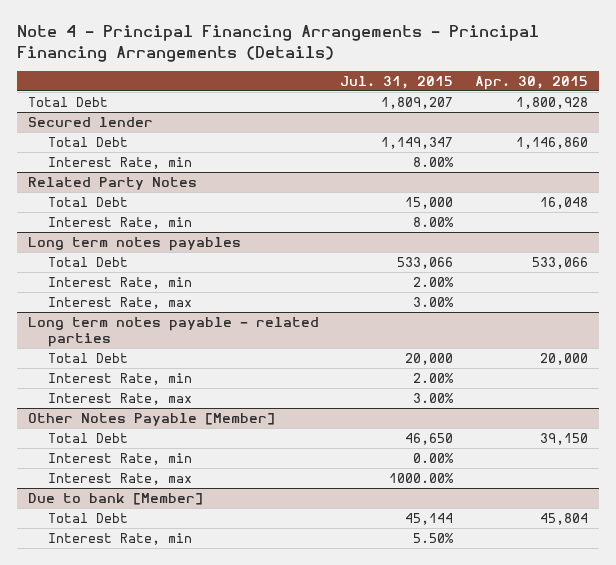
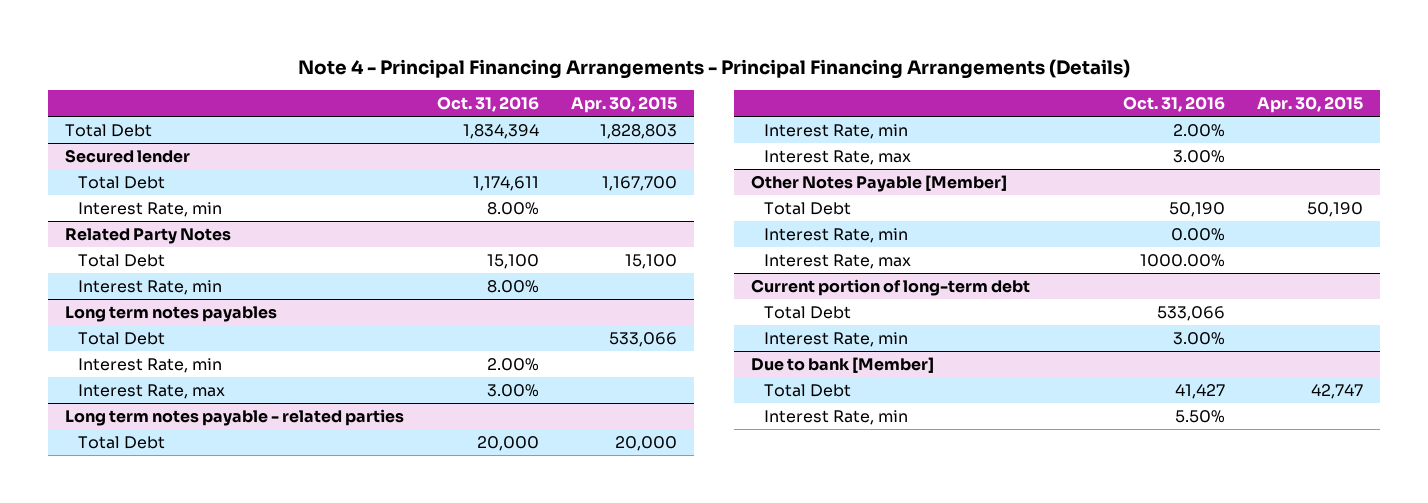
- | Jul. 31, 2015 | Apr. 30, 2015
+ | Oct. 31, 2016 | Apr. 30, 2015
- Total Debt | 1,809,207 | 1,800,928
+ Total Debt | 1,834,394 | 1,828,803
@ Secured lender
- Total Debt | 1,149,347 | 1,146,860
+ Total Debt | 1,174,611 | 1,167,700
@ Related Party Notes
- Total Debt | 15,000 | 16,048
+ Total Debt | 15,100 | 15,100
@ Other Notes Payable [Member]
- Total Debt | 46,650 | 39,150
+ Total Debt | 50,190 | 50,190
+ Current portion of long-term debt
+ Total Debt | 533,066 |
+ Interest Rate, min | 3.00% |
@ Due to bank [Member]
- Total Debt | 45,144 | 45,804
+ Total Debt | 41,427 | 42,747

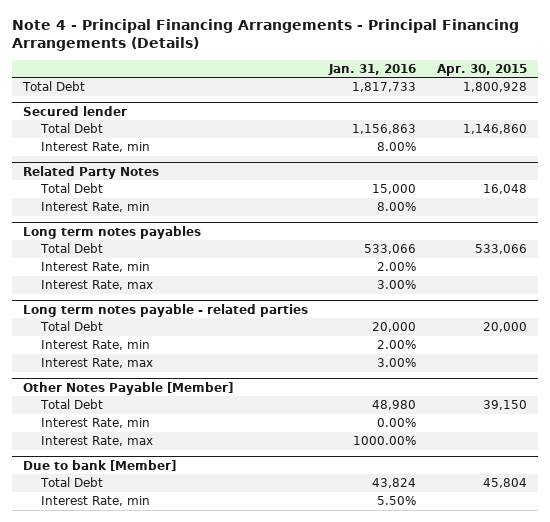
- | Oct. 31, 2016 | Apr. 30, 2015
+ | Jan. 31, 2016 | Apr. 30, 2015
- Total Debt | 1,834,394 | 1,828,803
+ Total Debt | 1,817,733 | 1,800,928
@ Secured lender
- Total Debt | 1,174,611 | 1,167,700
+ Total Debt | 1,156,863 | 1,146,860
@ Related Party Notes
- Total Debt | 15,100 | 15,100
+ Total Debt | 15,000 | 16,048
@ Other Notes Payable [Member]
- Total Debt | 50,190 | 50,190
+ Total Debt | 48,980 | 39,150
- Current portion of long-term debt
- Total Debt | 533,066 |
- Interest Rate, min | 3.00% |
@ Due to bank [Member]
- Total Debt | 41,427 | 42,747
+ Total Debt | 43,824 | 45,804

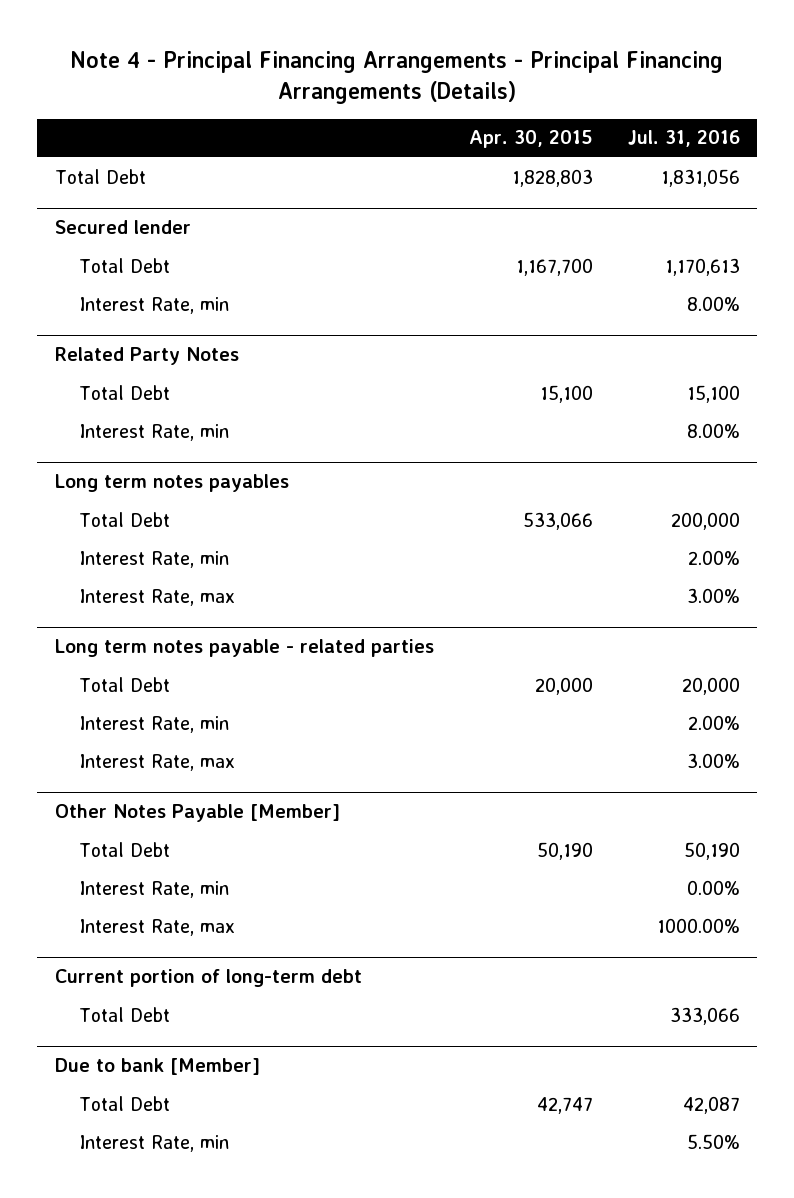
- | Jan. 31, 2016 | Apr. 30, 2015
+ | Apr. 30, 2015 | Jul. 31, 2016
- Total Debt | 1,817,733 | 1,800,928
+ Total Debt | 1,828,803 | 1,831,056
@ Secured lender
- Total Debt | 1,156,863 | 1,146,860
+ Total Debt | 1,167,700 | 1,170,613
@ Related Party Notes
- Total Debt | 15,000 | 16,048
+ Total Debt | 15,100 | 15,100
@ Other Notes Payable [Member]
- Total Debt | 48,980 | 39,150
+ Total Debt | 50,190 | 50,190
+ Current portion of long-term debt
+ Total Debt | | 333,066
@ Due to bank [Member]
- Total Debt | 43,824 | 45,804
+ Total Debt | 42,747 | 42,087

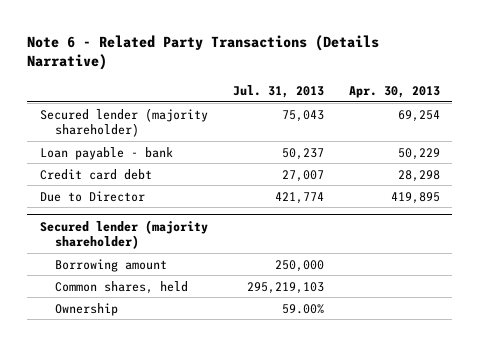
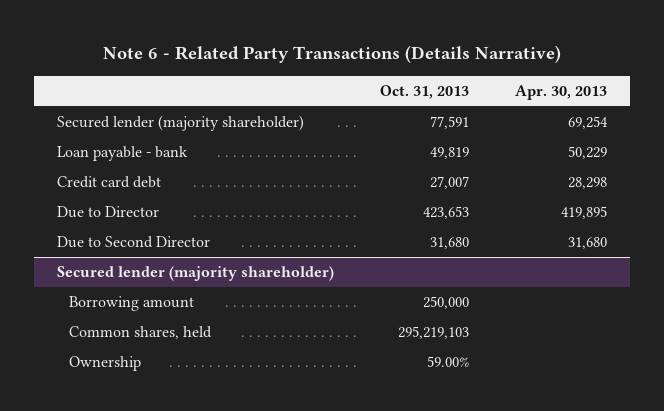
- | Jul. 31, 2013 | Apr. 30, 2013
+ | Oct. 31, 2013 | Apr. 30, 2013
+ Due to Second Director | 31,680 | 31,680

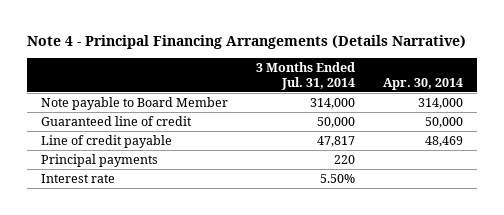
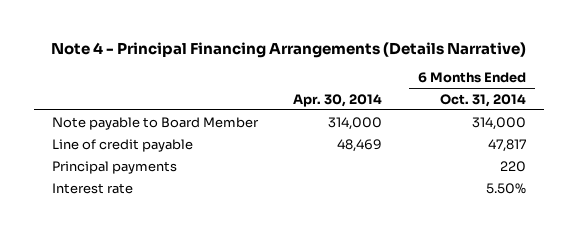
- | 3 Months Ended Jul. 31, 2014 | Apr. 30, 2014
+ | Apr. 30, 2014 | 6 Months Ended Oct. 31, 2014
- Guaranteed line of credit | 50,000 | 50,000

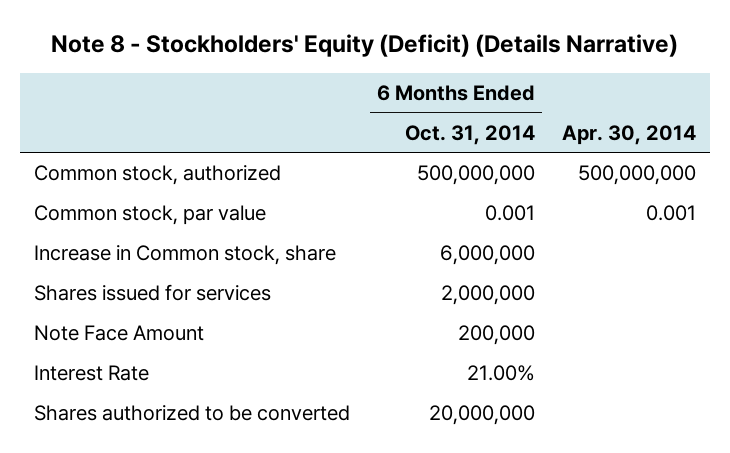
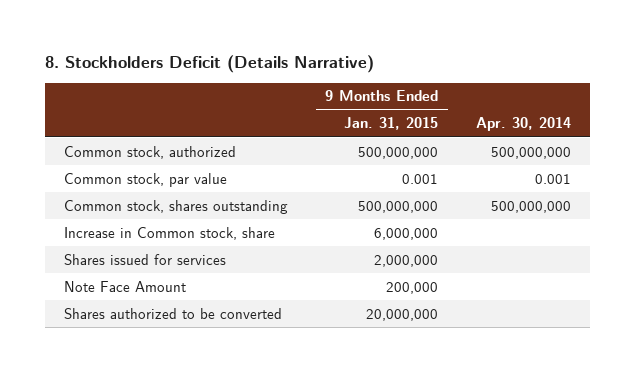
- Note 8 - Stockholders' Equity (Deficit) (Details Narrative)
+ 8. Stockholders Deficit (Details Narrative)
- | 6 Months Ended Oct. 31, 2014 | Apr. 30, 2014
+ | 9 Months Ended Jan. 31, 2015 | Apr. 30, 2014
+ Common stock, shares outstanding | 500,000,000 | 500,000,000
- Interest Rate | 21.00% |

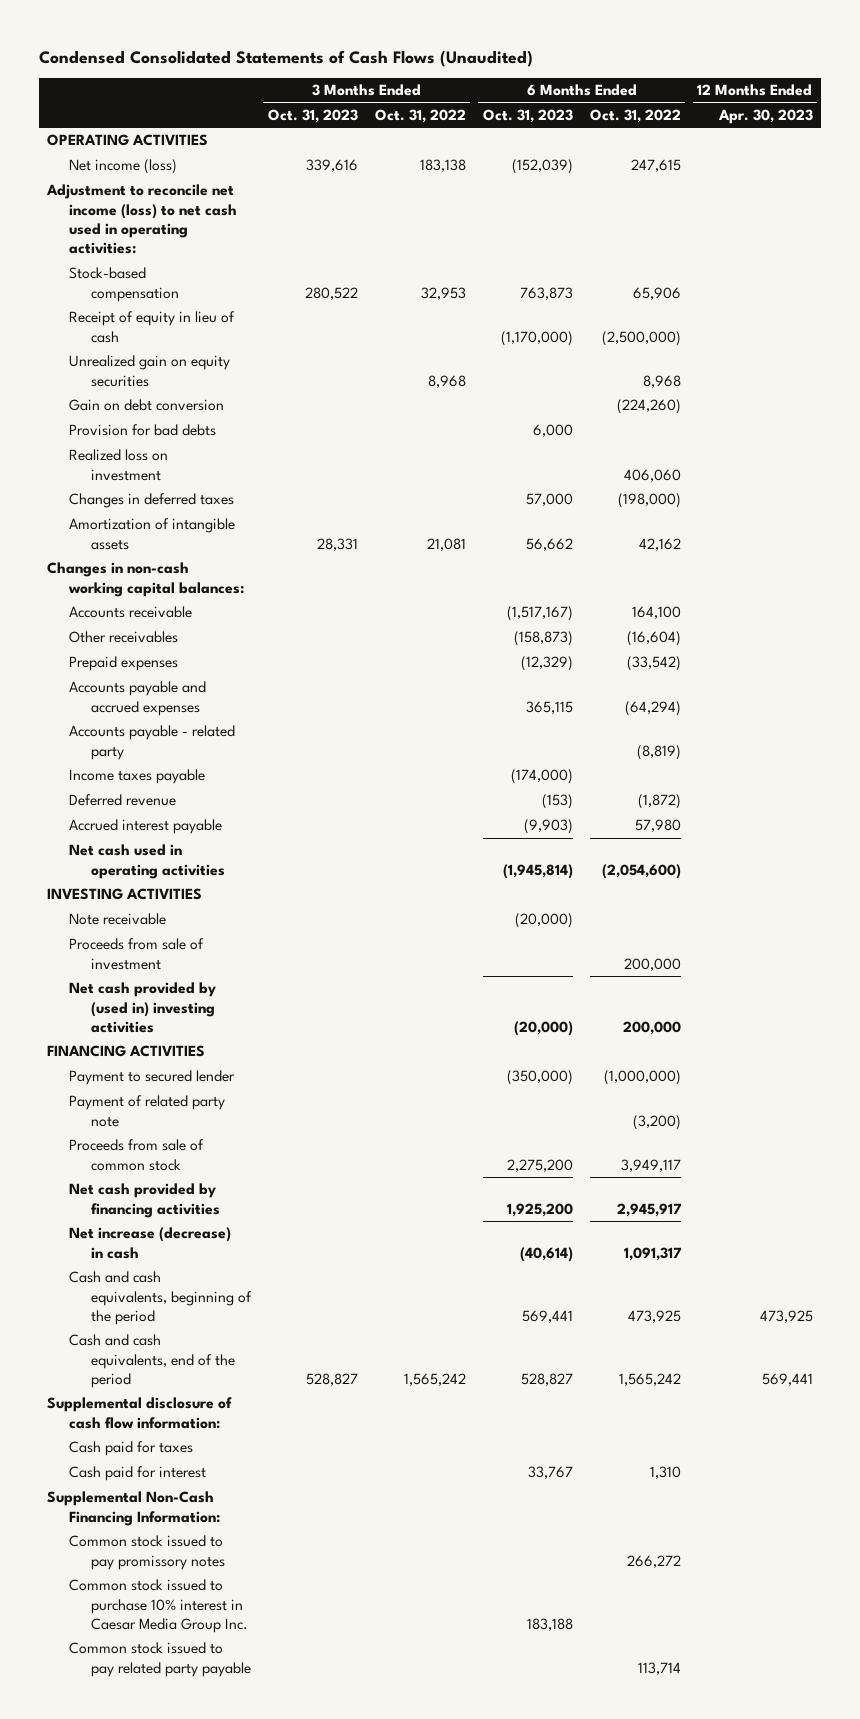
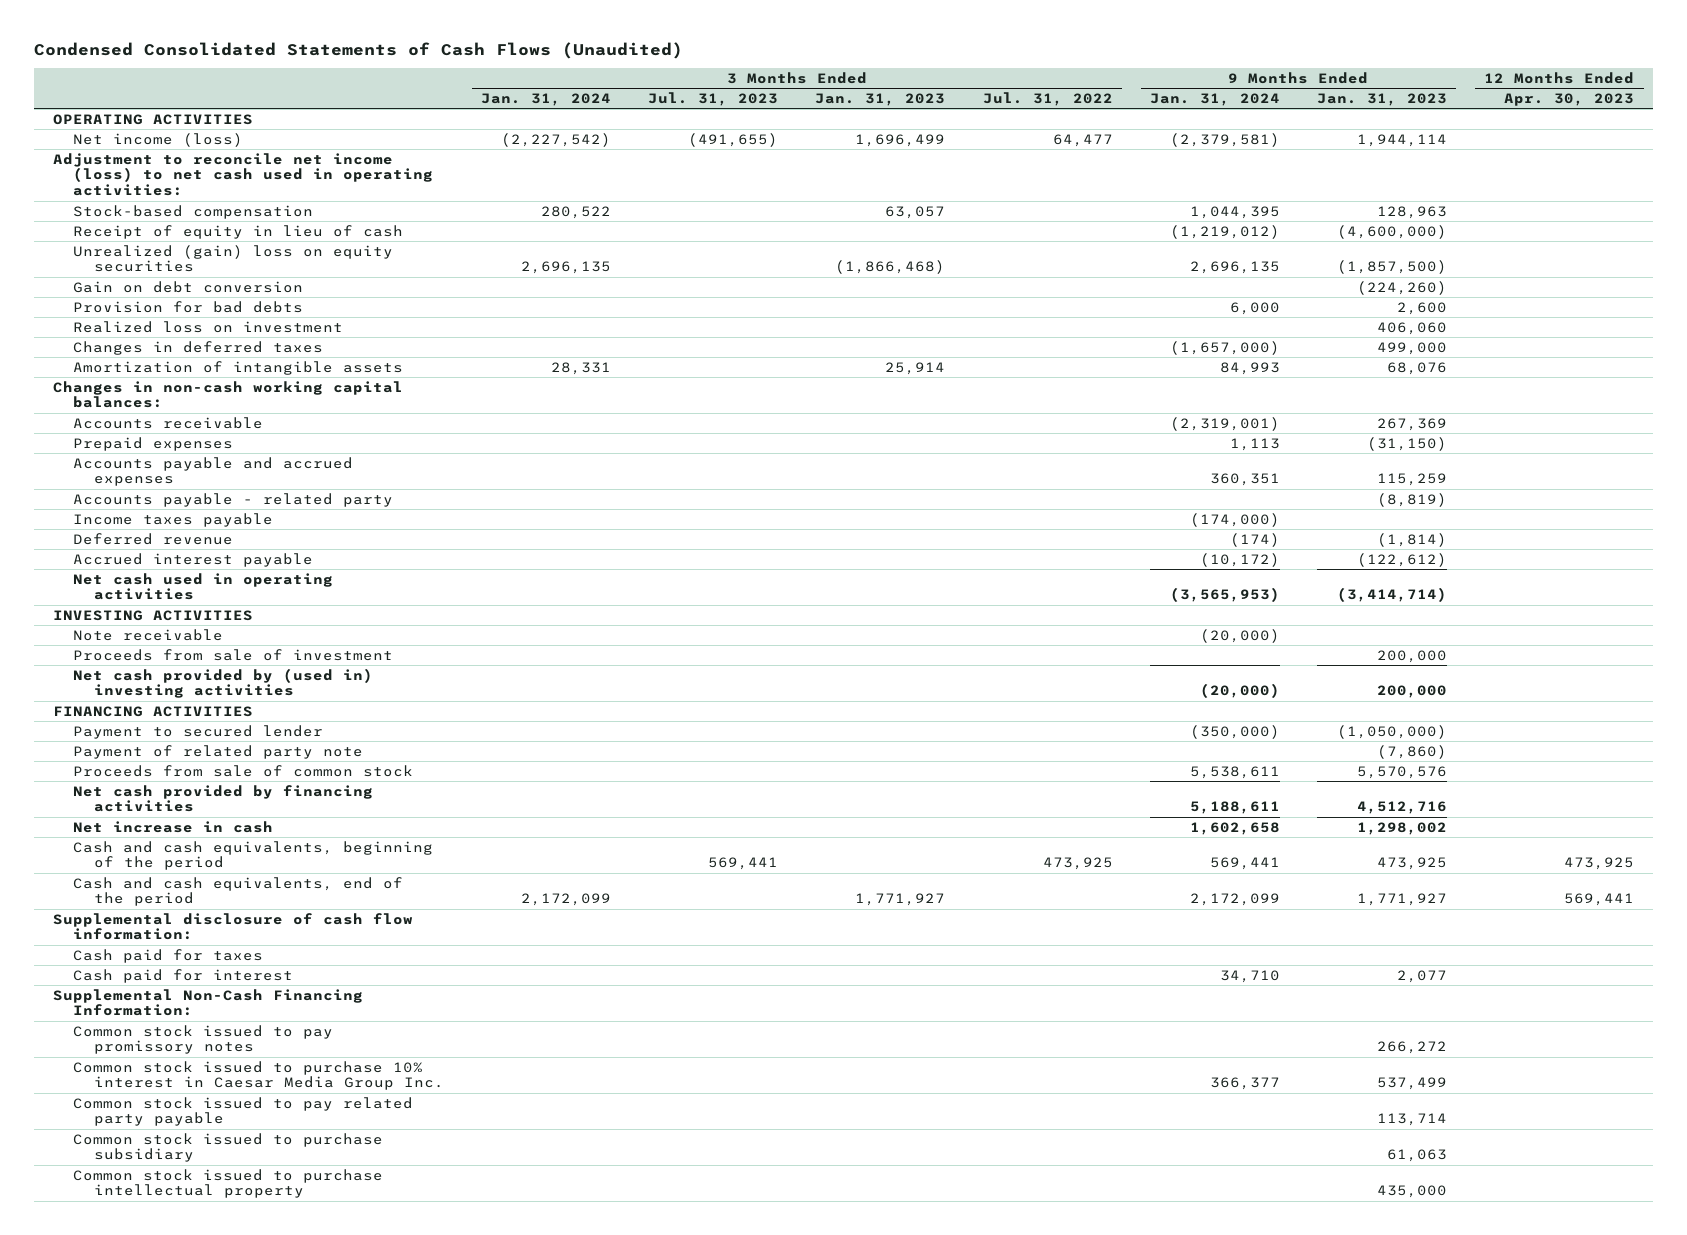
- | 3 Months Ended Oct. 31, 2023 | 3 Months Ended Oct. 31, 2022 | 6 Months Ended Oct. 31, 2023 | 6 Months Ended Oct. 31, 2022 | 12 Months Ended Apr. 30, 2023
+ | 3 Months Ended Jan. 31, 2024 | 3 Months Ended Jul. 31, 2023 | 3 Months Ended Jan. 31, 2023 | 3 Months Ended Jul. 31, 2022 | 9 Months Ended Jan. 31, 2024 | 9 Months Ended Jan. 31, 2023 | 12 Months Ended Apr. 30, 2023
- Unrealized gain on equity securities | | 8,968 | | 8,968 |
+ Unrealized (gain) loss on equity securities | 2,696,135 | | (1,866,468) | | 2,696,135 | (1,857,500) |
- Other receivables | | | (158,873) | (16,604) |
- Net increase (decrease) in cash | | | (40,614) | 1,091,317 |
+ Net increase in cash | | | | | 1,602,658 | 1,298,002 |
+ Common stock issued to purchase subsidiary | | | | | | 61,063 |
+ Common stock issued to purchase intellectual property | | | | | | 435,000 |

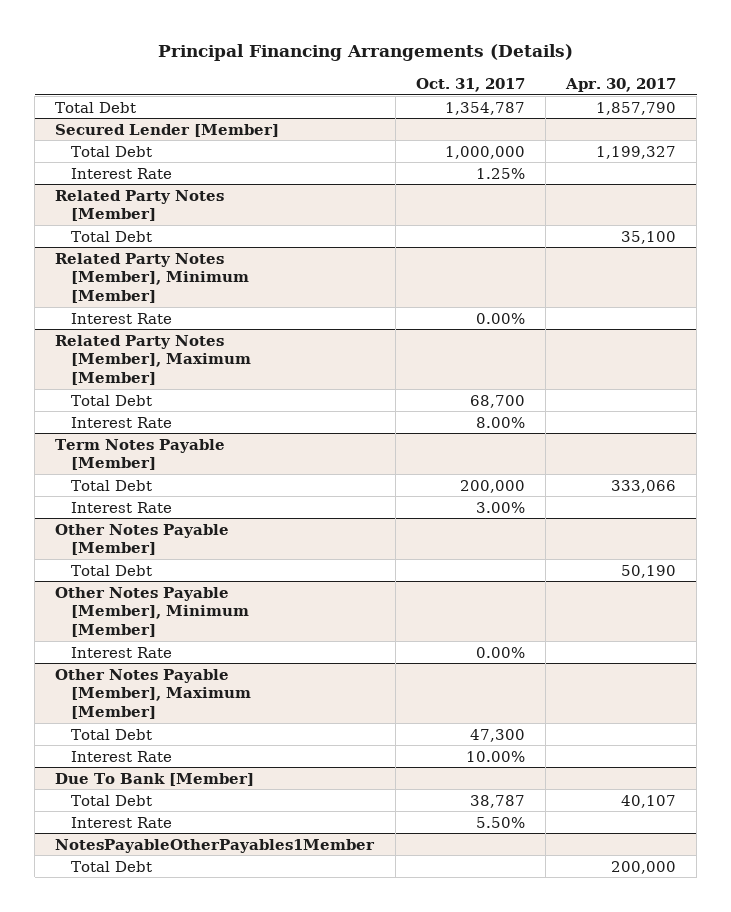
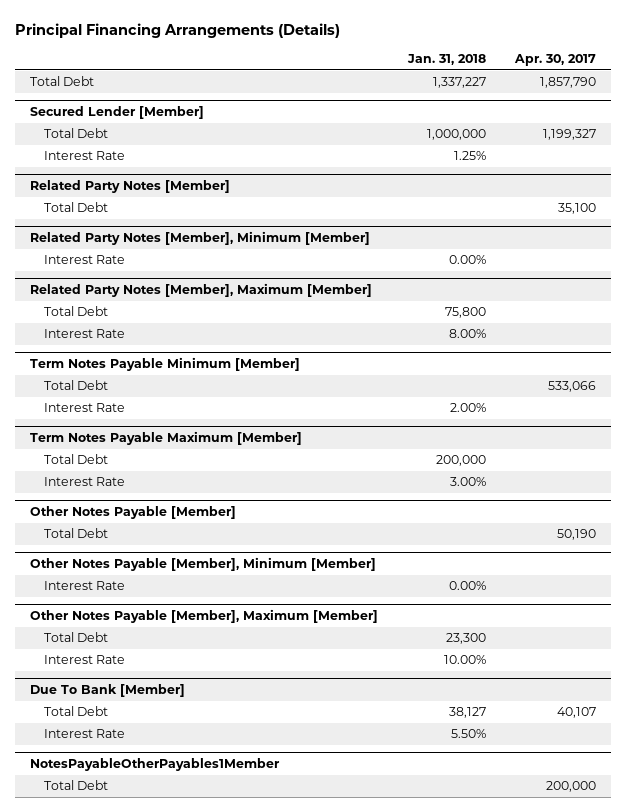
- | Oct. 31, 2017 | Apr. 30, 2017
+ | Jan. 31, 2018 | Apr. 30, 2017
- Term Notes Payable [Member]
- Total Debt | 200,000 | 333,066
+ Term Notes Payable Minimum [Member]
+ Total Debt | | 533,066
+ Term Notes Payable Maximum [Member]
+ Total Debt | 200,000 |
+ Interest Rate | 3.00% |

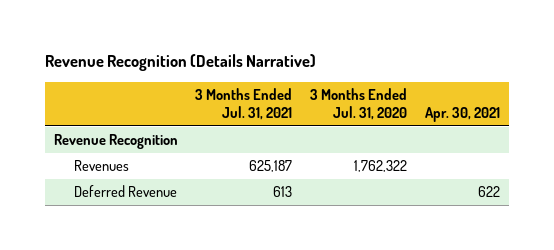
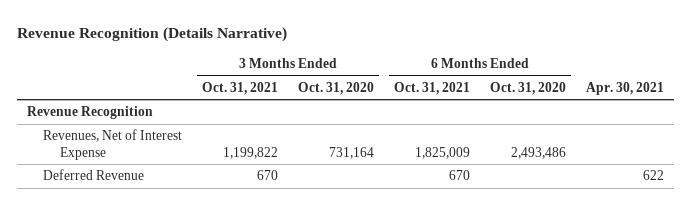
- | 3 Months Ended Jul. 31, 2021 | 3 Months Ended Jul. 31, 2020 | Apr. 30, 2021
+ | 3 Months Ended Oct. 31, 2021 | 3 Months Ended Oct. 31, 2020 | 6 Months Ended Oct. 31, 2021 | 6 Months Ended Oct. 31, 2020 | Apr. 30, 2021
- Revenues | 625,187 | 1,762,322 |
+ Revenues, Net of Interest Expense | 1,199,822 | 731,164 | 1,825,009 | 2,493,486 |

